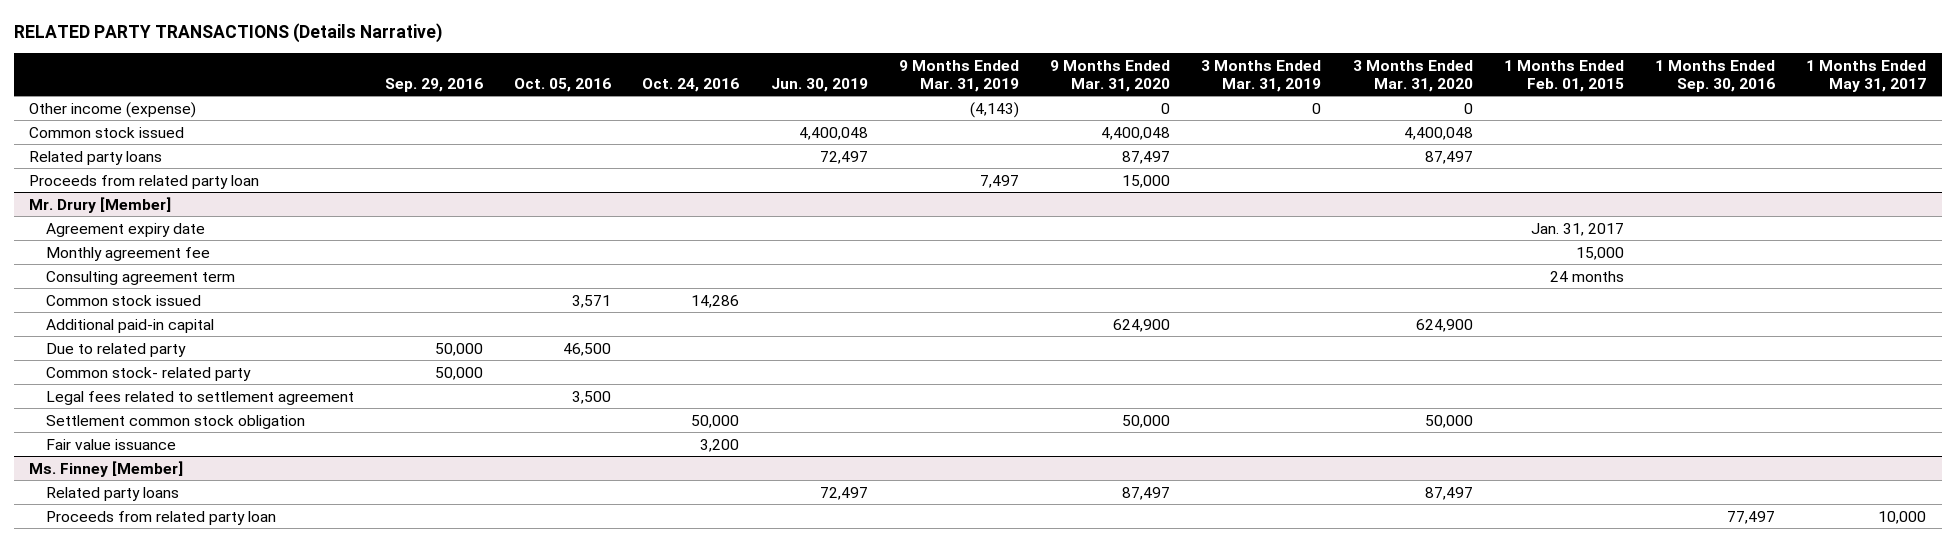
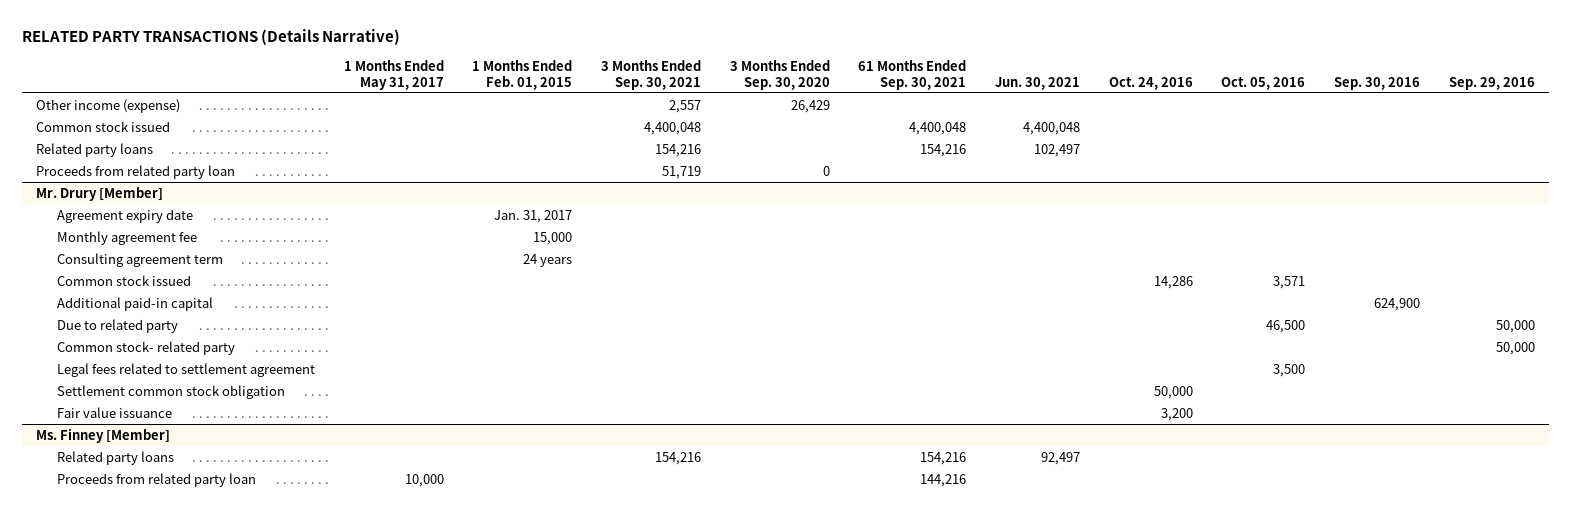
- | Sep. 29, 2016 | Oct. 05, 2016 | Oct. 24, 2016 | Jun. 30, 2019 | 9 Months Ended Mar. 31, 2019 | 9 Months Ended Mar. 31, 2020 | 3 Months Ended Mar. 31, 2019 | 3 Months Ended Mar. 31, 2020 | 1 Months Ended Feb. 01, 2015 | 1 Months Ended Sep. 30, 2016 | 1 Months Ended May 31, 2017
+ | 1 Months Ended May 31, 2017 | 1 Months Ended Feb. 01, 2015 | 3 Months Ended Sep. 30, 2021 | 3 Months Ended Sep. 30, 2020 | 61 Months Ended Sep. 30, 2021 | Jun. 30, 2021 | Oct. 24, 2016 | Oct. 05, 2016 | Sep. 30, 2016 | Sep. 29, 2016
@ Mr. Drury [Member]
- Consulting agreement term | | | | | | | | | 24 months | |
+ Consulting agreement term | | 24 years | | | | | | | |

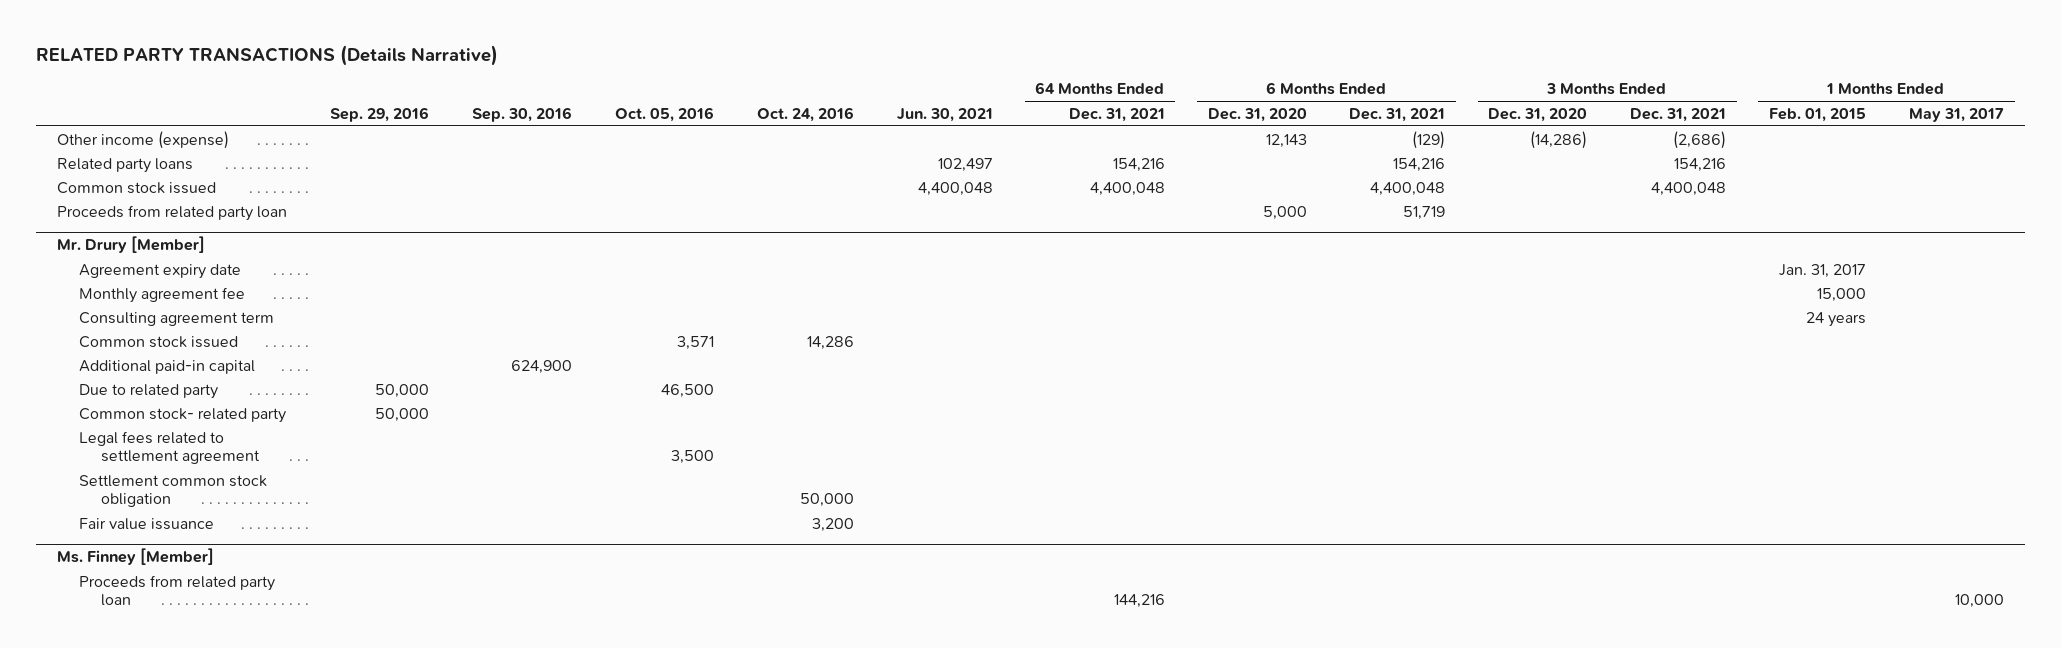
- | 1 Months Ended May 31, 2017 | 1 Months Ended Feb. 01, 2015 | 3 Months Ended Sep. 30, 2021 | 3 Months Ended Sep. 30, 2020 | 61 Months Ended Sep. 30, 2021 | Jun. 30, 2021 | Oct. 24, 2016 | Oct. 05, 2016 | Sep. 30, 2016 | Sep. 29, 2016
+ | Sep. 29, 2016 | Sep. 30, 2016 | Oct. 05, 2016 | Oct. 24, 2016 | Jun. 30, 2021 | 64 Months Ended Dec. 31, 2021 | 6 Months Ended Dec. 31, 2020 | 6 Months Ended Dec. 31, 2021 | 3 Months Ended Dec. 31, 2020 | 3 Months Ended Dec. 31, 2021 | 1 Months Ended Feb. 01, 2015 | 1 Months Ended May 31, 2017
moved down: Common stock issued | | | | | 4,400,048 | 4,400,048 | | 4,400,048 | | 4,400,048 | |
@ Ms. Finney [Member]
- Related party loans | | | 154,216 | | 154,216 | 92,497 | | | |

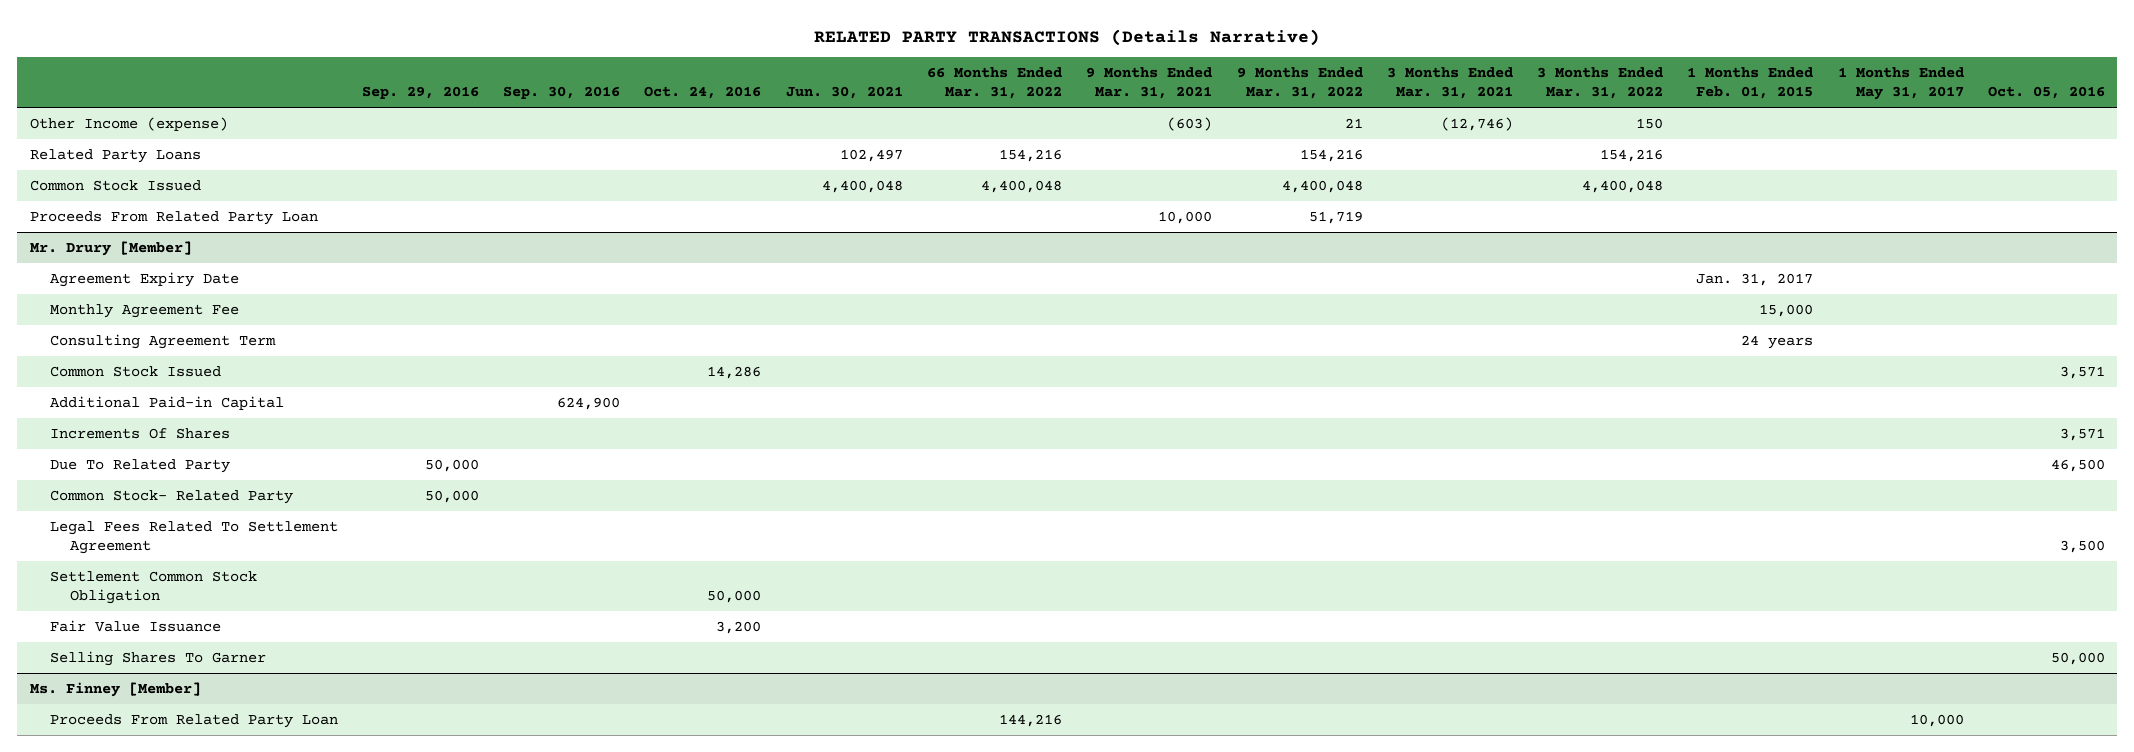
- | Sep. 29, 2016 | Sep. 30, 2016 | Oct. 05, 2016 | Oct. 24, 2016 | Jun. 30, 2021 | 64 Months Ended Dec. 31, 2021 | 6 Months Ended Dec. 31, 2020 | 6 Months Ended Dec. 31, 2021 | 3 Months Ended Dec. 31, 2020 | 3 Months Ended Dec. 31, 2021 | 1 Months Ended Feb. 01, 2015 | 1 Months Ended May 31, 2017
+ | Sep. 29, 2016 | Sep. 30, 2016 | Oct. 24, 2016 | Jun. 30, 2021 | 66 Months Ended Mar. 31, 2022 | 9 Months Ended Mar. 31, 2021 | 9 Months Ended Mar. 31, 2022 | 3 Months Ended Mar. 31, 2021 | 3 Months Ended Mar. 31, 2022 | 1 Months Ended Feb. 01, 2015 | 1 Months Ended May 31, 2017 | Oct. 05, 2016
- Other income (expense) | | | | | | | 12,143 | (129) | (14,286) | (2,686) | |
- Related party loans | | | | | 102,497 | 154,216 | | 154,216 | | 154,216 | |
- Common stock issued | | | | | 4,400,048 | 4,400,048 | | 4,400,048 | | 4,400,048 | |
- Proceeds from related party loan | | | | | | | 5,000 | 51,719 | | | |
+ Other Income (expense) | | | | | | (603) | 21 | (12,746) | 150 | | |
+ Related Party Loans | | | | 102,497 | 154,216 | | 154,216 | | 154,216 | | |
+ Common Stock Issued | | | | 4,400,048 | 4,400,048 | | 4,400,048 | | 4,400,048 | | |
+ Proceeds From Related Party Loan | | | | | | 10,000 | 51,719 | | | | |
@ Mr. Drury [Member]
- Agreement expiry date | | | | | | | | | | | Jan. 31, 2017 |
- Monthly agreement fee | | | | | | | | | | | 15,000 |
- Consulting agreement term | | | | | | | | | | | 24 years |
- Common stock issued | | | 3,571 | 14,286 | | | | | | | |
- Additional paid-in capital | | 624,900 | | | | | | | | | |
- Due to related party | 50,000 | | 46,500 | | | | | | | | |
- Common stock- related party | 50,000 | | | | | | | | | | |
- Legal fees related to settlement agreement | | | 3,500 | | | | | | | | |
- Settlement common stock obligation | | | | 50,000 | | | | | | | |
- Fair value issuance | | | | 3,200 | | | | | | | |
+ Agreement Expiry Date | | | | | | | | | | Jan. 31, 2017 | |
+ Monthly Agreement Fee | | | | | | | | | | 15,000 | |
+ Consulting Agreement Term | | | | | | | | | | 24 years | |
+ Common Stock Issued | | | 14,286 | | | | | | | | | 3,571
+ Additional Paid-in Capital | | 624,900 | | | | | | | | | |
+ Increments Of Shares | | | | | | | | | | | | 3,571
+ Due To Related Party | 50,000 | | | | | | | | | | | 46,500
+ Common Stock- Related Party | 50,000 | | | | | | | | | | |
+ Legal Fees Related To Settlement Agreement | | | | | | | | | | | | 3,500
+ Settlement Common Stock Obligation | | | 50,000 | | | | | | | | |
+ Fair Value Issuance | | | 3,200 | | | | | | | | |
+ Selling Shares To Garner | | | | | | | | | | | | 50,000
@ Ms. Finney [Member]
- Proceeds from related party loan | | | | | | 144,216 | | | | | | 10,000
+ Proceeds From Related Party Loan | | | | | 144,216 | | | | | | 10,000 |

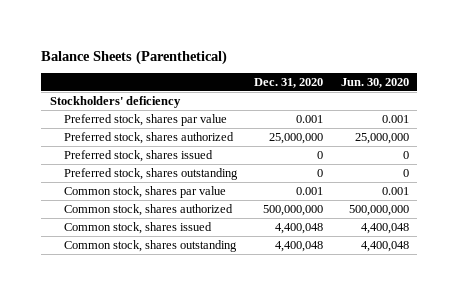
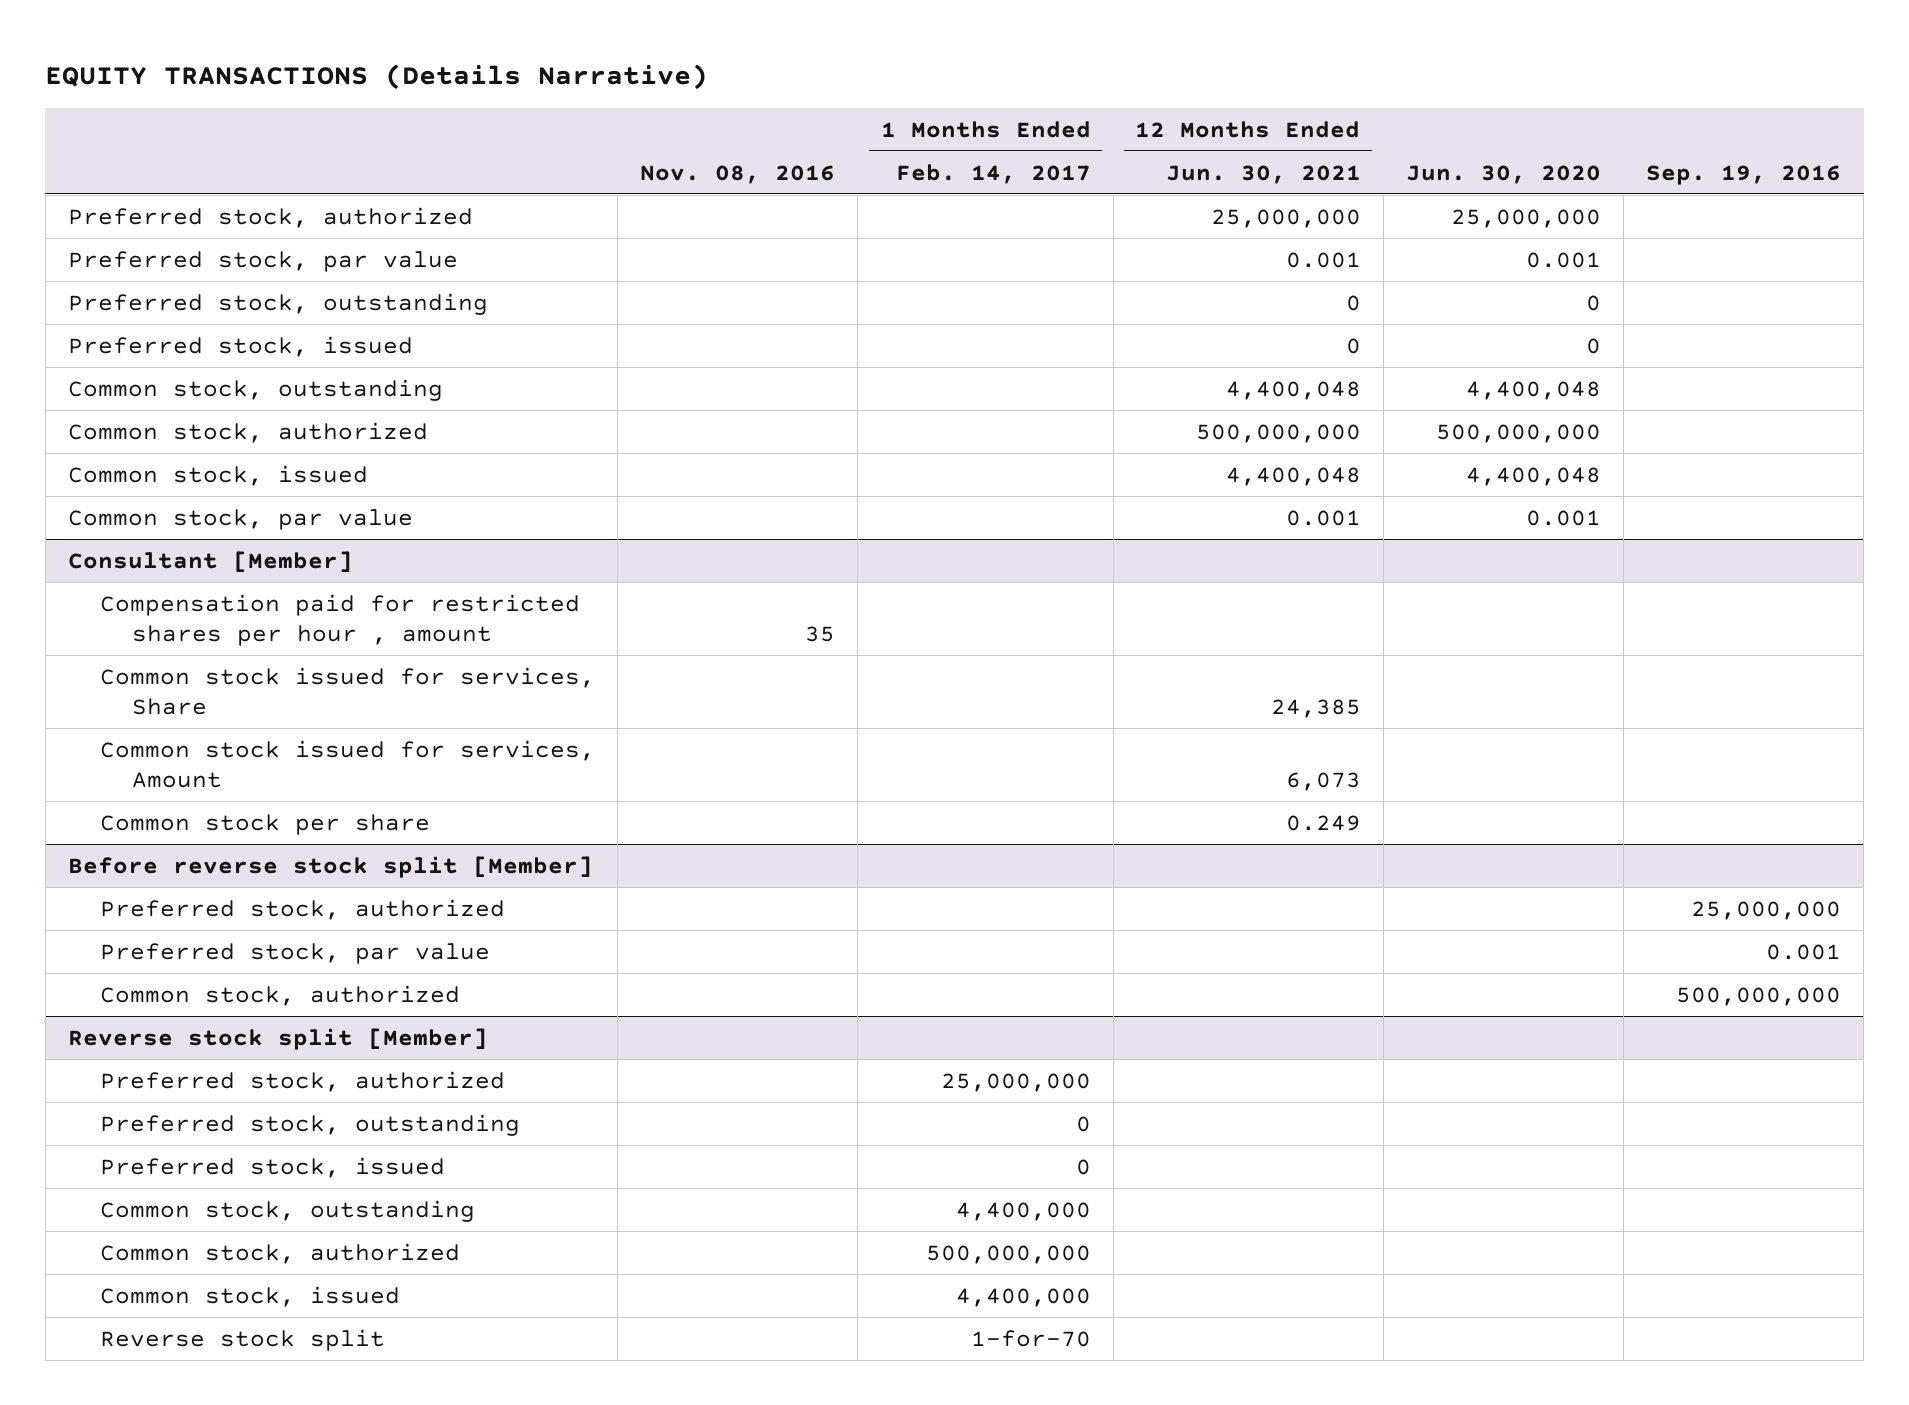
- Balance Sheets (Parenthetical)
+ EQUITY TRANSACTIONS (Details Narrative)
- | Dec. 31, 2020 | Jun. 30, 2020
+ | Nov. 08, 2016 | 1 Months Ended Feb. 14, 2017 | 12 Months Ended Jun. 30, 2021 | Jun. 30, 2020 | Sep. 19, 2016
- Stockholders' deficiency
- Preferred stock, shares par value | 0.001 | 0.001
- Preferred stock, shares authorized | 25,000,000 | 25,000,000
- Preferred stock, shares issued | 0 | 0
- Preferred stock, shares outstanding | 0 | 0
- Common stock, shares par value | 0.001 | 0.001
- Common stock, shares authorized | 500,000,000 | 500,000,000
- Common stock, shares issued | 4,400,048 | 4,400,048
- Common stock, shares outstanding | 4,400,048 | 4,400,048
+ Preferred stock, authorized | | | 25,000,000 | 25,000,000 |
+ Preferred stock, par value | | | 0.001 | 0.001 |
+ Preferred stock, outstanding | | | 0 | 0 |
+ Preferred stock, issued | | | 0 | 0 |
+ Common stock, outstanding | | | 4,400,048 | 4,400,048 |
+ Common stock, authorized | | | 500,000,000 | 500,000,000 |
+ Common stock, issued | | | 4,400,048 | 4,400,048 |
+ Common stock, par value | | | 0.001 | 0.001 |
+ Consultant [Member]
+ Compensation paid for restricted shares per hour , amount | 35 | | | |
+ Common stock issued for services, Share | | | 24,385 | |
+ Common stock issued for services, Amount | | | 6,073 | |
+ Common stock per share | | | 0.249 | |
+ Before reverse stock split [Member]
+ Preferred stock, authorized | | | | | 25,000,000
+ Preferred stock, par value | | | | | 0.001
+ Common stock, authorized | | | | | 500,000,000
+ Reverse stock split [Member]
+ Preferred stock, authorized | | 25,000,000 | | |
+ Preferred stock, outstanding | | 0 | | |
+ Preferred stock, issued | | 0 | | |
+ Common stock, outstanding | | 4,400,000 | | |
+ Common stock, authorized | | 500,000,000 | | |
+ Common stock, issued | | 4,400,000 | | |
+ Reverse stock split | | 1-for-70 | | |

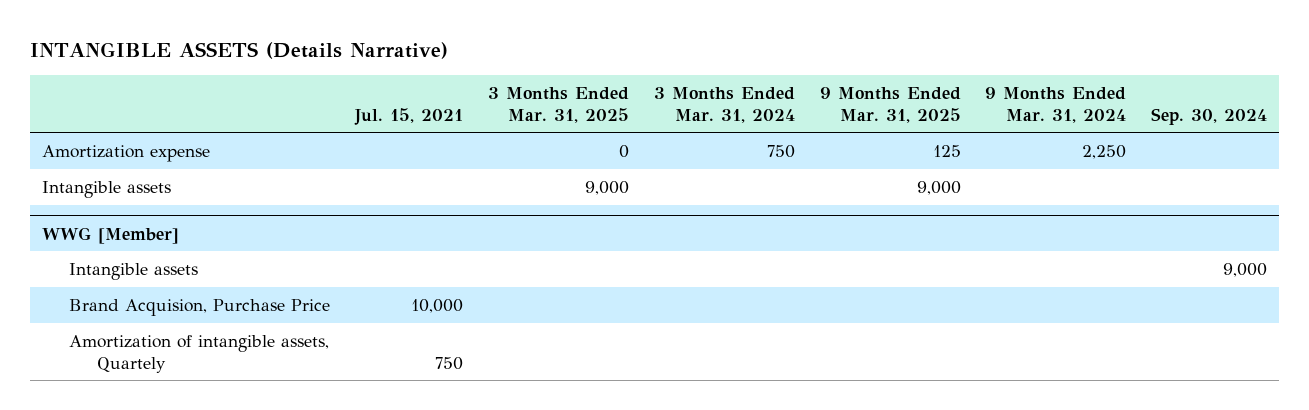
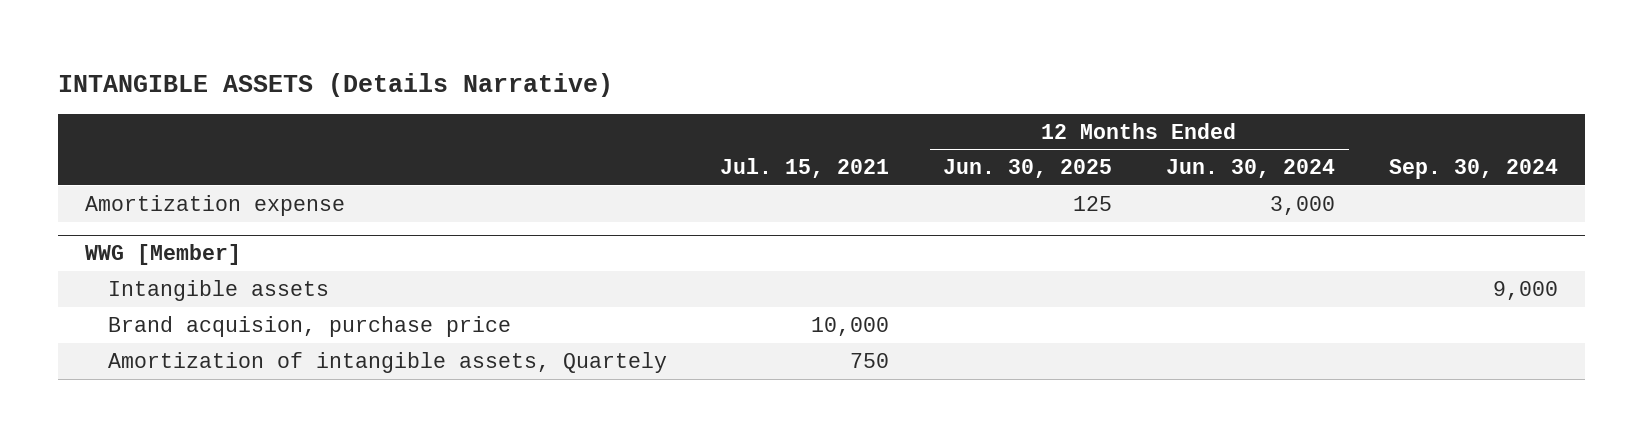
- | Jul. 15, 2021 | 3 Months Ended Mar. 31, 2025 | 3 Months Ended Mar. 31, 2024 | 9 Months Ended Mar. 31, 2025 | 9 Months Ended Mar. 31, 2024 | Sep. 30, 2024
+ | Jul. 15, 2021 | 12 Months Ended Jun. 30, 2025 | 12 Months Ended Jun. 30, 2024 | Sep. 30, 2024
- Intangible assets | | 9,000 | | 9,000 | |
@ WWG [Member]
- Brand Acquision, Purchase Price | 10,000 | | | | |
+ Brand acquision, purchase price | 10,000 | | |

